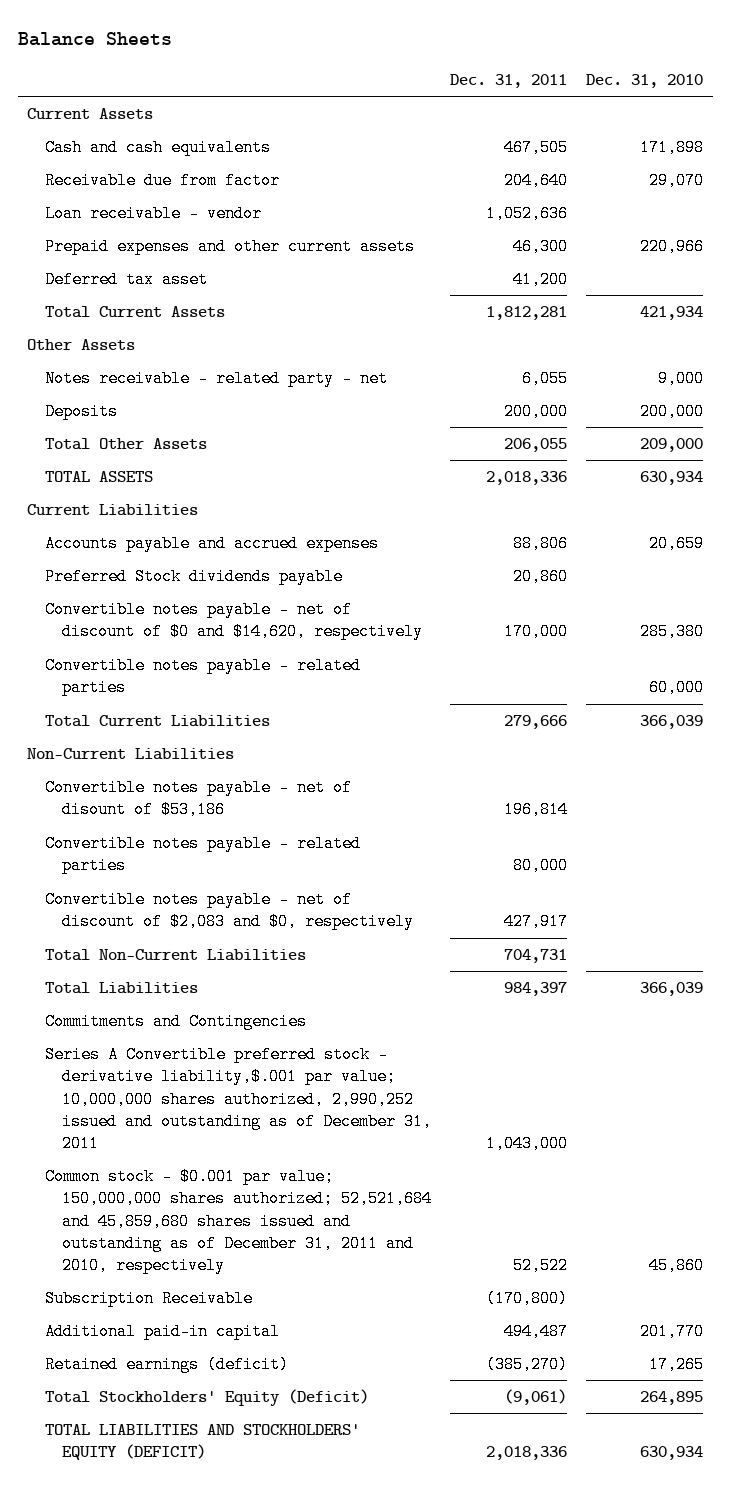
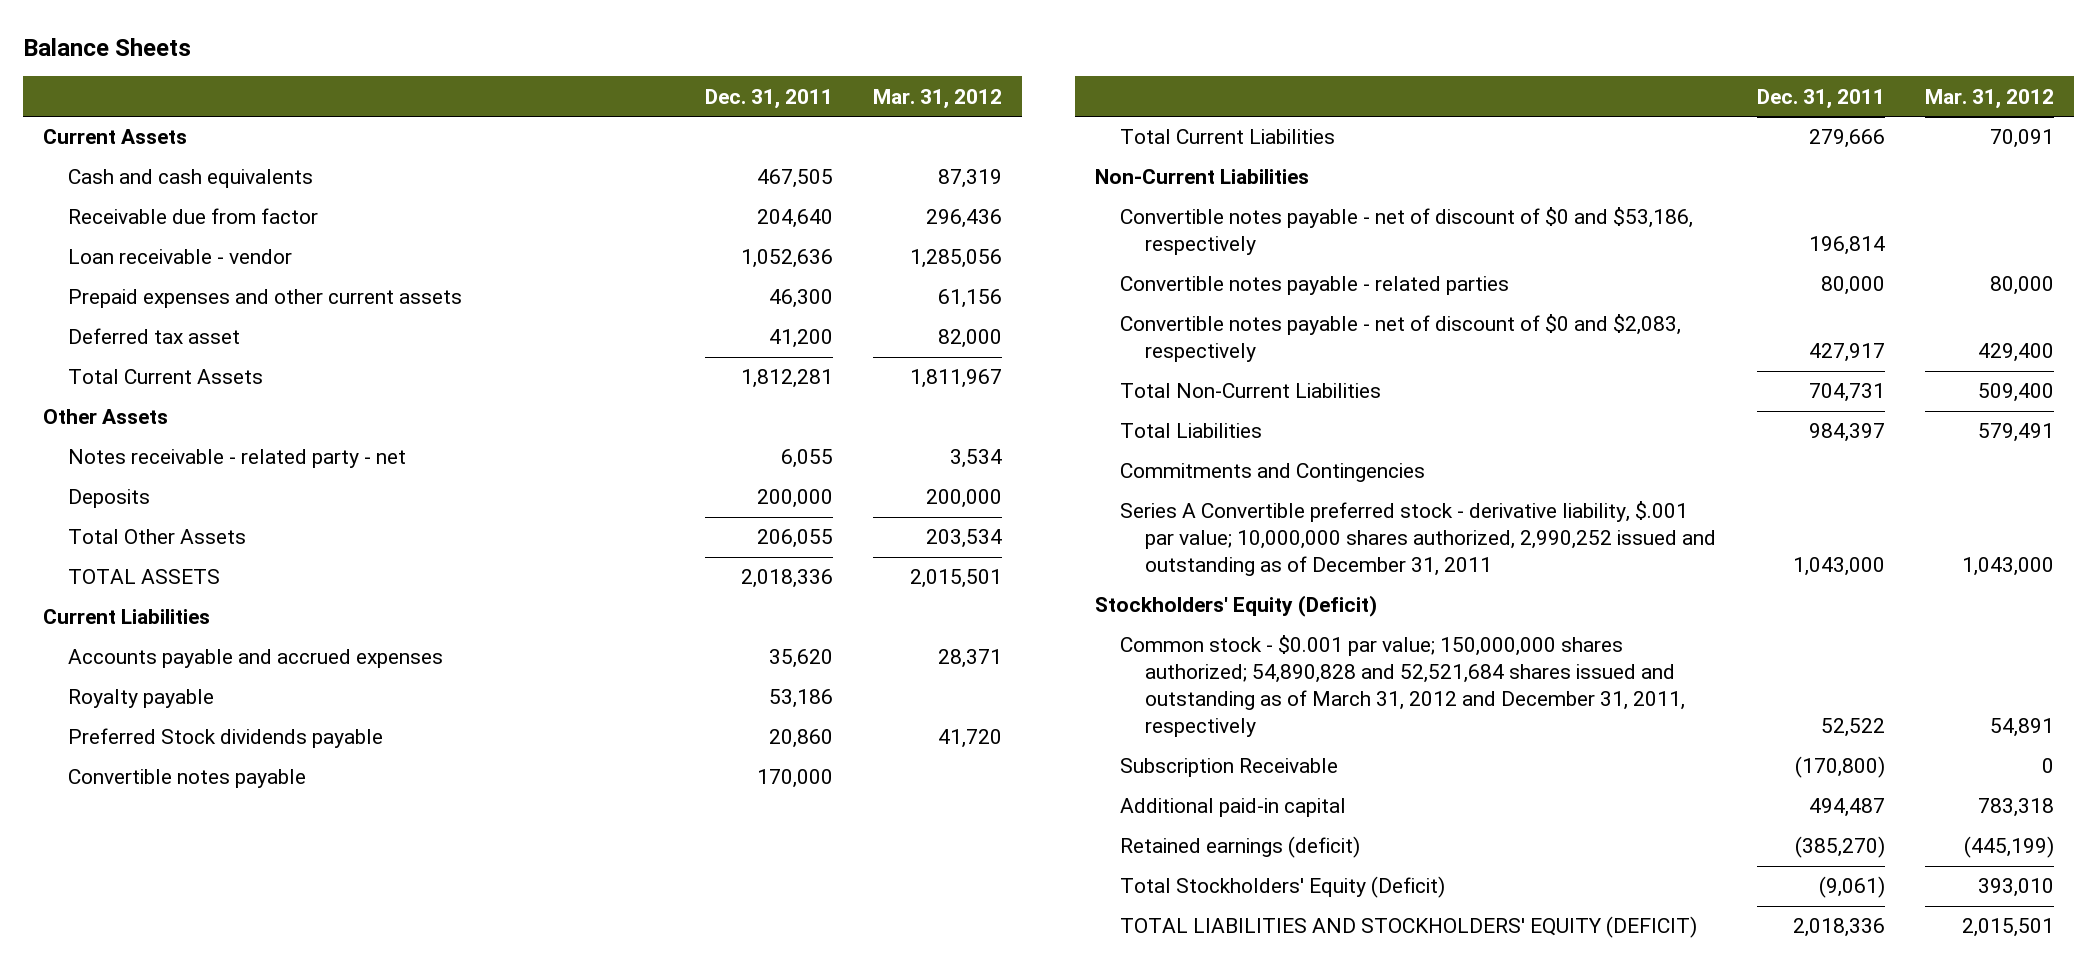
- | Dec. 31, 2011 | Dec. 31, 2010
+ | Dec. 31, 2011 | Mar. 31, 2012
- Accounts payable and accrued expenses | 88,806 | 20,659
+ Accounts payable and accrued expenses | 35,620 | 28,371
+ Royalty payable | 53,186 |
- Convertible notes payable - net of discount of $0 and $14,620, respectively | 170,000 | 285,380
- Convertible notes payable - related parties | | 60,000
+ Convertible notes payable | 170,000 |
- Convertible notes payable - net of disount of $53,186 | 196,814 |
+ Convertible notes payable - net of discount of $0 and $53,186, respectively | 196,814 |
- Convertible notes payable - net of discount of $2,083 and $0, respectively | 427,917 |
+ Convertible notes payable - net of discount of $0 and $2,083, respectively | 427,917 | 429,400
- Series A Convertible preferred stock - derivative liability,$.001 par value; 10,000,000 shares authorized, 2,990,252 issued and outstanding as of December 31, 2011 | 1,043,000 |
- Common stock - $0.001 par value; 150,000,000 shares authorized; 52,521,684 and 45,859,680 shares issued and outstanding as of December 31, 2011 and 2010, respectively | 52,522 | 45,860
+ Series A Convertible preferred stock - derivative liability, $.001 par value; 10,000,000 shares authorized, 2,990,252 issued and outstanding as of December 31, 2011 | 1,043,000 | 1,043,000
+ Stockholders' Equity (Deficit)
+ Common stock - $0.001 par value; 150,000,000 shares authorized; 54,890,828 and 52,521,684 shares issued and outstanding as of March 31, 2012 and December 31, 2011, respectively | 52,522 | 54,891

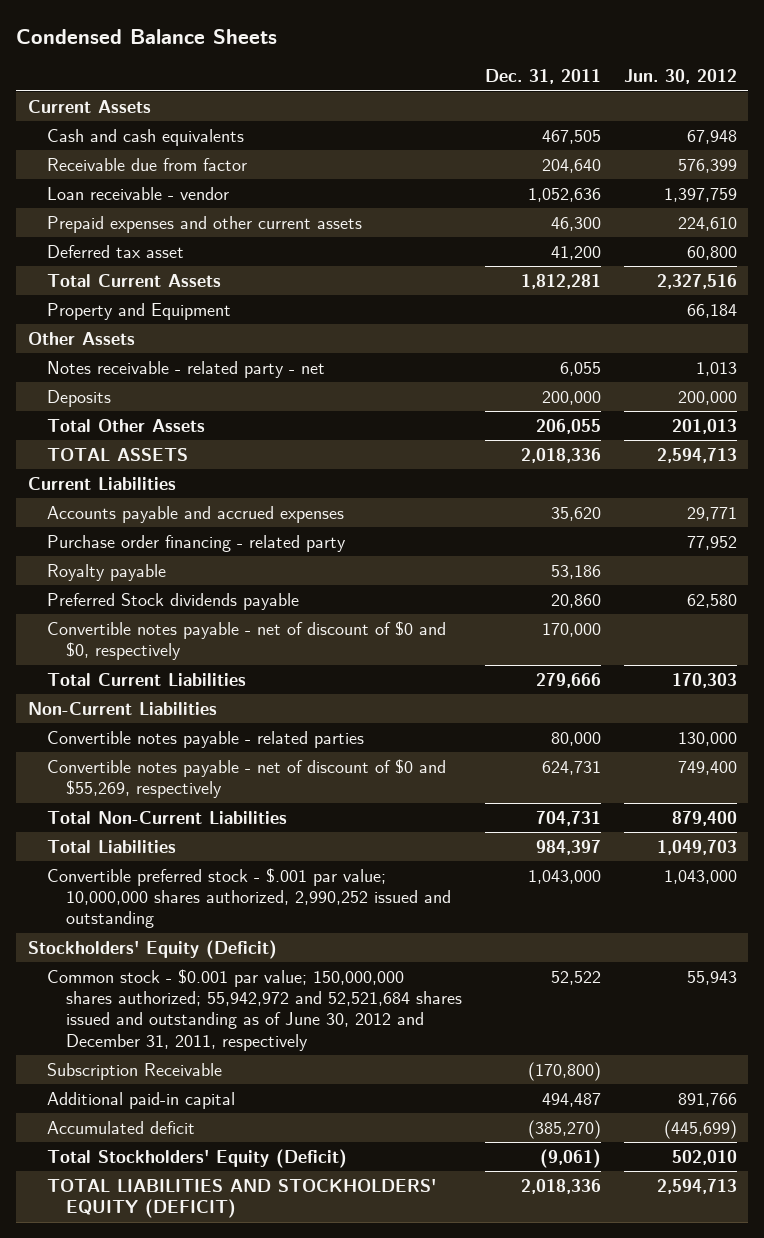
- Balance Sheets
+ Condensed Balance Sheets
- | Dec. 31, 2011 | Mar. 31, 2012
+ | Dec. 31, 2011 | Jun. 30, 2012
+ Property and Equipment | | 66,184
+ Purchase order financing - related party | | 77,952
- Convertible notes payable | 170,000 |
+ Convertible notes payable - net of discount of $0 and $0, respectively | 170,000 |
- Convertible notes payable - net of discount of $0 and $53,186, respectively | 196,814 |
- Convertible notes payable - net of discount of $0 and $2,083, respectively | 427,917 | 429,400
+ Convertible notes payable - net of discount of $0 and $55,269, respectively | 624,731 | 749,400
- Commitments and Contingencies
- Series A Convertible preferred stock - derivative liability, $.001 par value; 10,000,000 shares authorized, 2,990,252 issued and outstanding as of December 31, 2011 | 1,043,000 | 1,043,000
+ Convertible preferred stock - $.001 par value; 10,000,000 shares authorized, 2,990,252 issued and outstanding | 1,043,000 | 1,043,000
- Common stock - $0.001 par value; 150,000,000 shares authorized; 54,890,828 and 52,521,684 shares issued and outstanding as of March 31, 2012 and December 31, 2011, respectively | 52,522 | 54,891
+ Common stock - $0.001 par value; 150,000,000 shares authorized; 55,942,972 and 52,521,684 shares issued and outstanding as of June 30, 2012 and December 31, 2011, respectively | 52,522 | 55,943
- Retained earnings (deficit) | (385,270) | (445,199)
+ Accumulated deficit | (385,270) | (445,699)

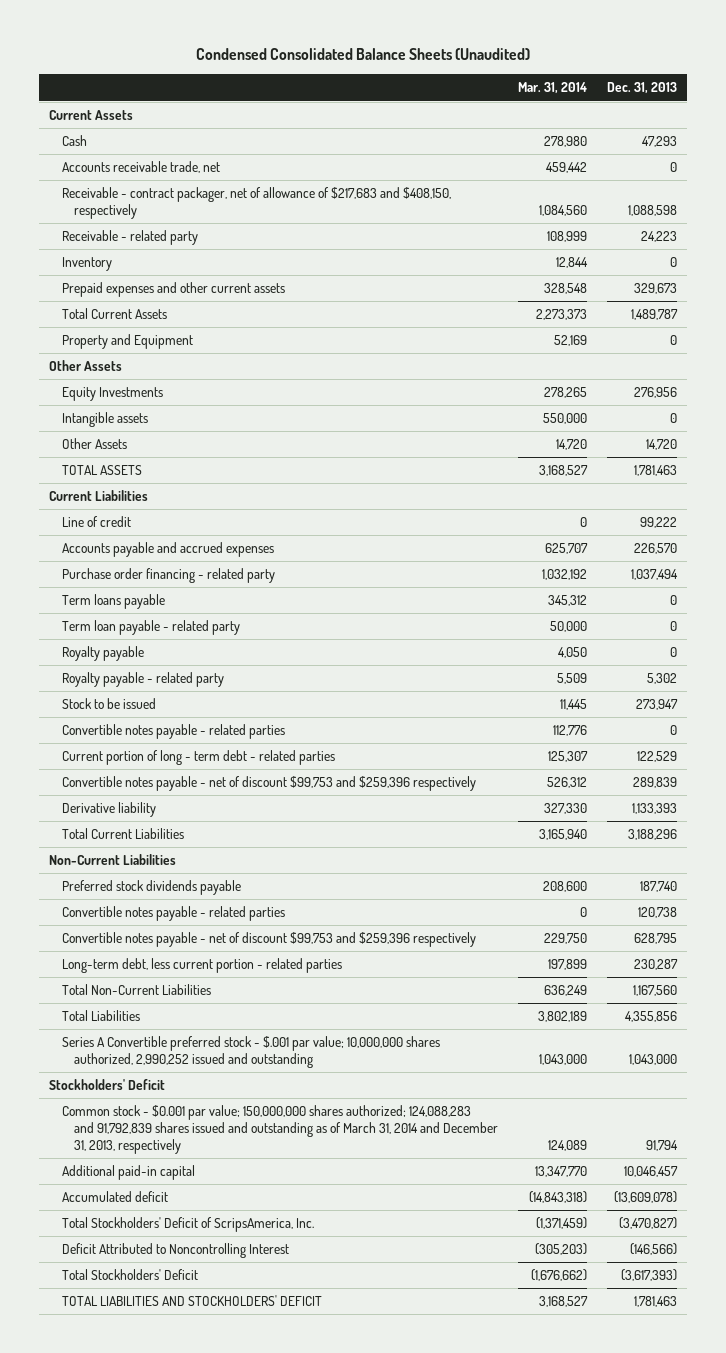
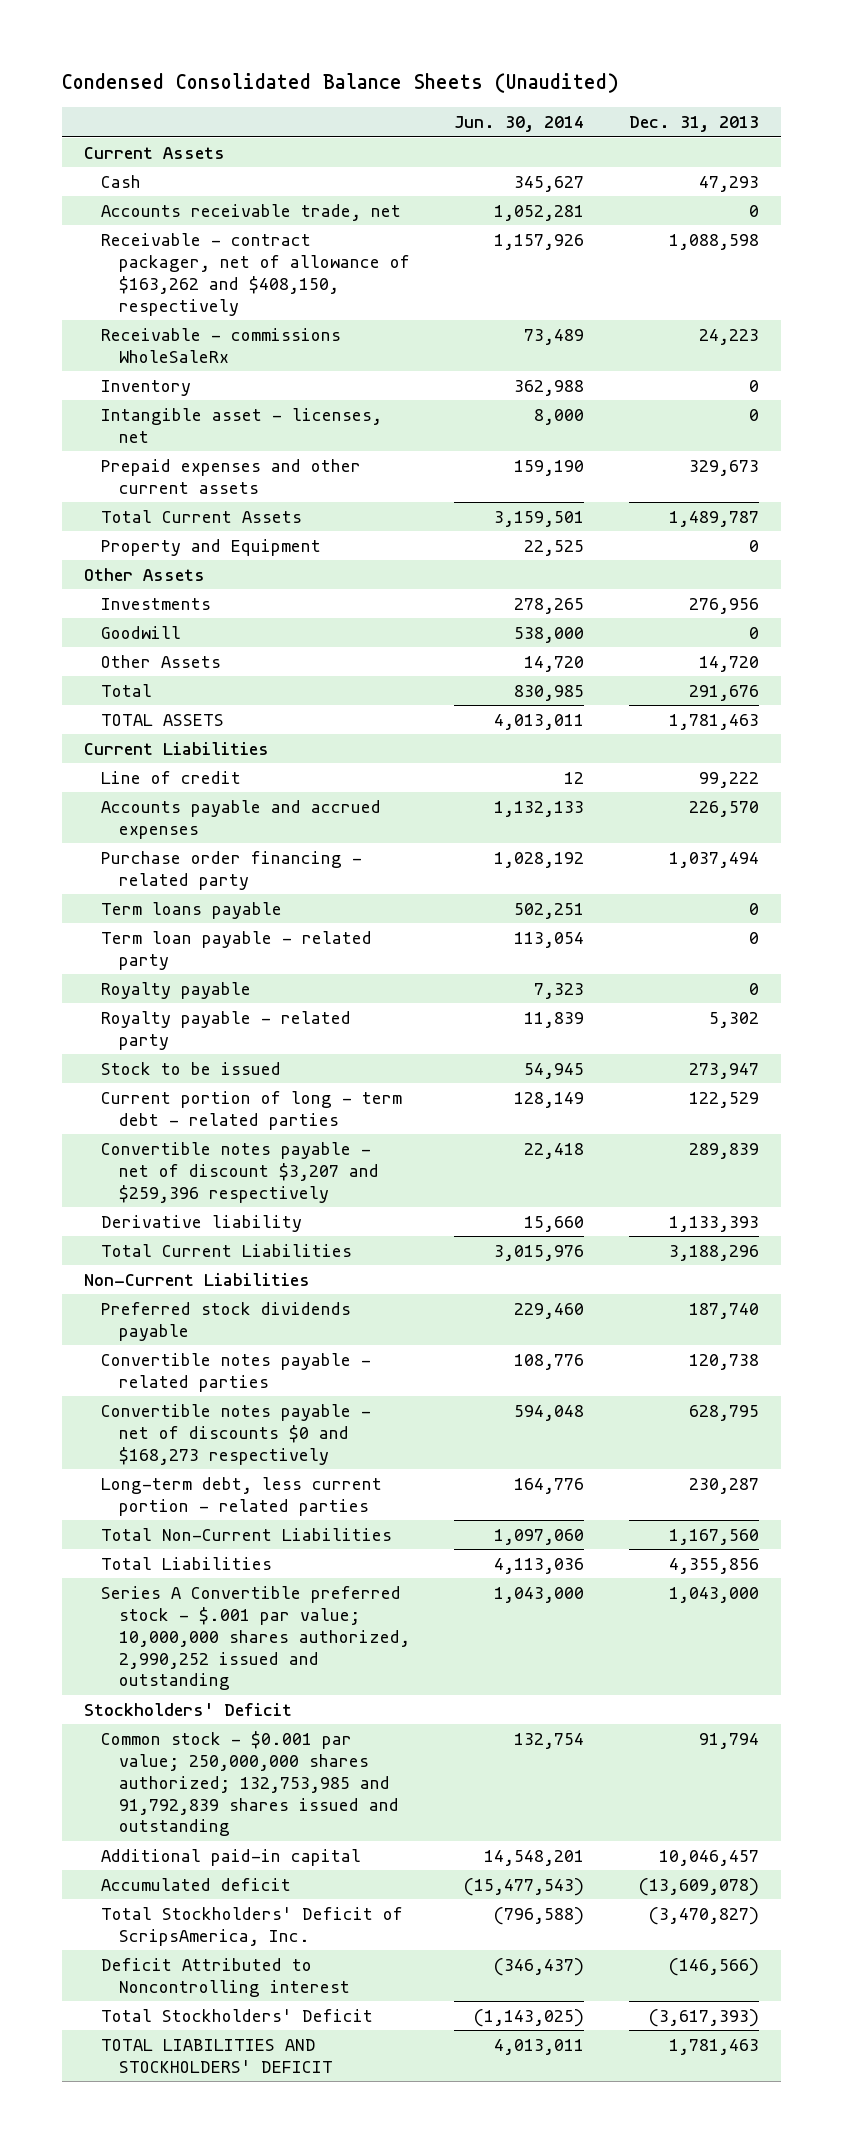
- | Mar. 31, 2014 | Dec. 31, 2013
+ | Jun. 30, 2014 | Dec. 31, 2013
- Receivable - contract packager, net of allowance of $217,683 and $408,150, respectively | 1,084,560 | 1,088,598
- Receivable - related party | 108,999 | 24,223
+ Receivable - contract packager, net of allowance of $163,262 and $408,150, respectively | 1,157,926 | 1,088,598
+ Receivable - commissions WholeSaleRx | 73,489 | 24,223
+ Intangible asset - licenses, net | 8,000 | 0
- Equity Investments | 278,265 | 276,956
- Intangible assets | 550,000 | 0
+ Investments | 278,265 | 276,956
+ Goodwill | 538,000 | 0
+ Total | 830,985 | 291,676
- Convertible notes payable - related parties | 112,776 | 0
- Convertible notes payable - net of discount $99,753 and $259,396 respectively | 526,312 | 289,839
+ Convertible notes payable - net of discount $3,207 and $259,396 respectively | 22,418 | 289,839
- Convertible notes payable - net of discount $99,753 and $259,396 respectively | 229,750 | 628,795
+ Convertible notes payable - net of discounts $0 and $168,273 respectively | 594,048 | 628,795
- Common stock - $0.001 par value; 150,000,000 shares authorized; 124,088,283 and 91,792,839 shares issued and outstanding as of March 31, 2014 and December 31, 2013, respectively | 124,089 | 91,794
+ Common stock - $0.001 par value; 250,000,000 shares authorized; 132,753,985 and 91,792,839 shares issued and outstanding | 132,754 | 91,794
- Deficit Attributed to Noncontrolling Interest | (305,203) | (146,566)
+ Deficit Attributed to Noncontrolling interest | (346,437) | (146,566)

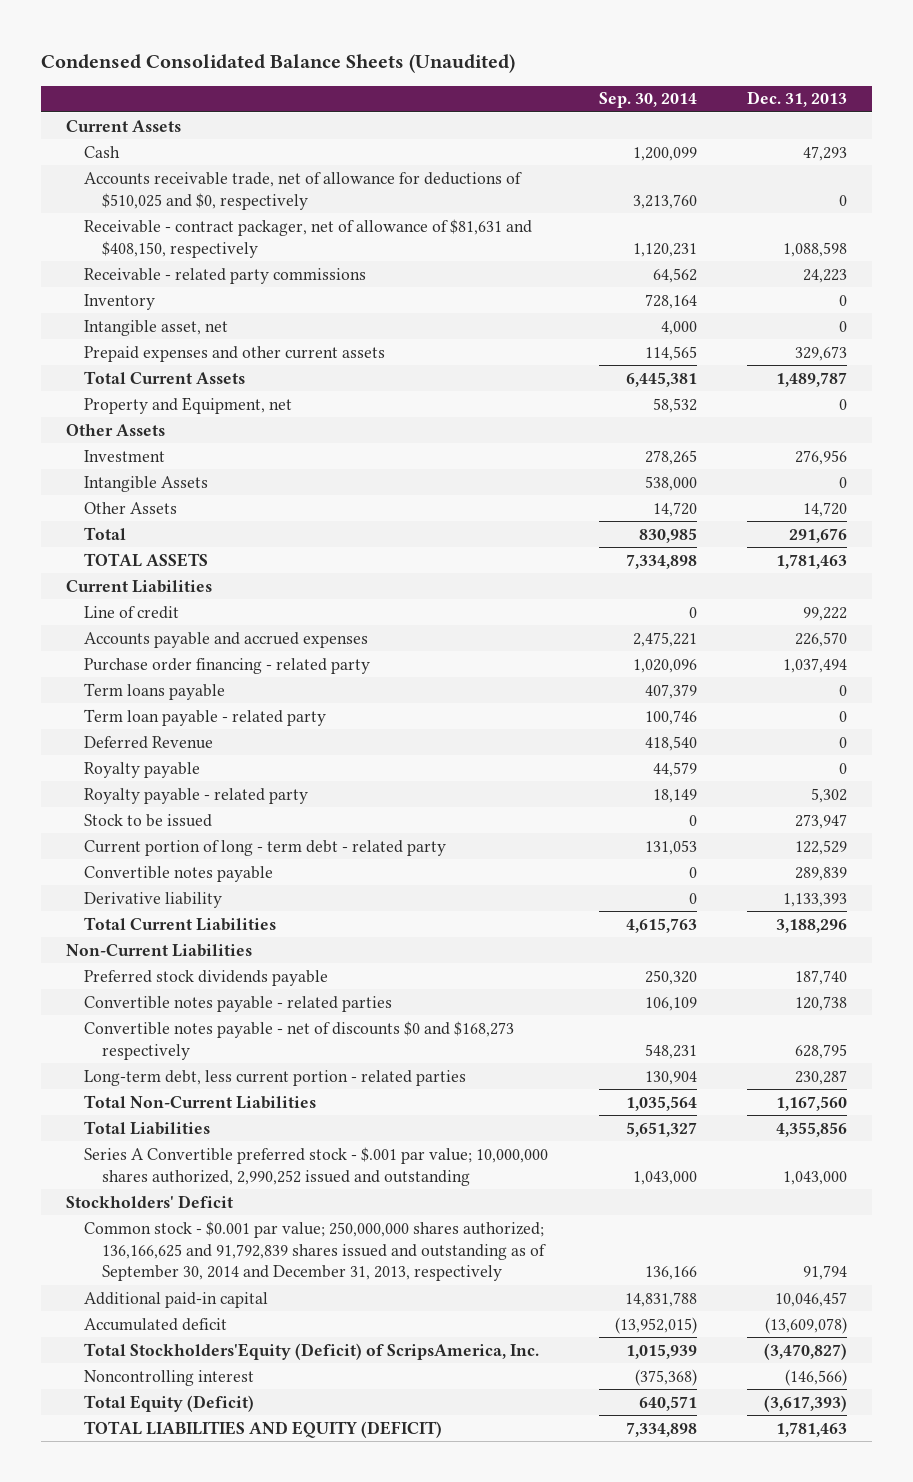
- | Jun. 30, 2014 | Dec. 31, 2013
+ | Sep. 30, 2014 | Dec. 31, 2013
- Accounts receivable trade, net | 1,052,281 | 0
- Receivable - contract packager, net of allowance of $163,262 and $408,150, respectively | 1,157,926 | 1,088,598
- Receivable - commissions WholeSaleRx | 73,489 | 24,223
+ Accounts receivable trade, net of allowance for deductions of $510,025 and $0, respectively | 3,213,760 | 0
+ Receivable - contract packager, net of allowance of $81,631 and $408,150, respectively | 1,120,231 | 1,088,598
+ Receivable - related party commissions | 64,562 | 24,223
- Intangible asset - licenses, net | 8,000 | 0
+ Intangible asset, net | 4,000 | 0
- Property and Equipment | 22,525 | 0
+ Property and Equipment, net | 58,532 | 0
- Investments | 278,265 | 276,956
- Goodwill | 538,000 | 0
+ Investment | 278,265 | 276,956
+ Intangible Assets | 538,000 | 0
+ Deferred Revenue | 418,540 | 0
- Current portion of long - term debt - related parties | 128,149 | 122,529
- Convertible notes payable - net of discount $3,207 and $259,396 respectively | 22,418 | 289,839
+ Current portion of long - term debt - related party | 131,053 | 122,529
+ Convertible notes payable | 0 | 289,839
- Common stock - $0.001 par value; 250,000,000 shares authorized; 132,753,985 and 91,792,839 shares issued and outstanding | 132,754 | 91,794
+ Common stock - $0.001 par value; 250,000,000 shares authorized; 136,166,625 and 91,792,839 shares issued and outstanding as of September 30, 2014 and December 31, 2013, respectively | 136,166 | 91,794
- Total Stockholders' Deficit of ScripsAmerica, Inc. | (796,588) | (3,470,827)
- Deficit Attributed to Noncontrolling interest | (346,437) | (146,566)
- Total Stockholders' Deficit | (1,143,025) | (3,617,393)
- TOTAL LIABILITIES AND STOCKHOLDERS' DEFICIT | 4,013,011 | 1,781,463
+ Total Stockholders'Equity (Deficit) of ScripsAmerica, Inc. | 1,015,939 | (3,470,827)
+ Noncontrolling interest | (375,368) | (146,566)
+ Total Equity (Deficit) | 640,571 | (3,617,393)
+ TOTAL LIABILITIES AND EQUITY (DEFICIT) | 7,334,898 | 1,781,463

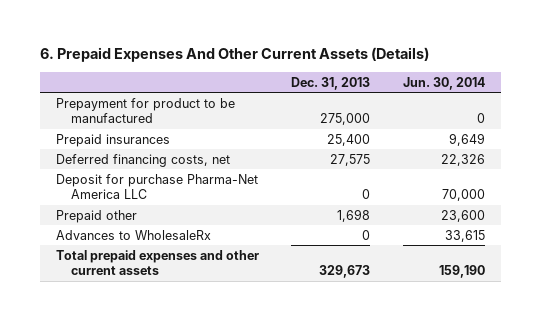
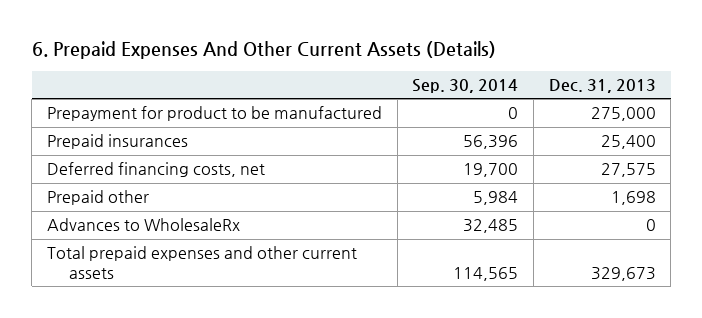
- | Dec. 31, 2013 | Jun. 30, 2014
+ | Sep. 30, 2014 | Dec. 31, 2013
- Deposit for purchase Pharma-Net America LLC | 0 | 70,000

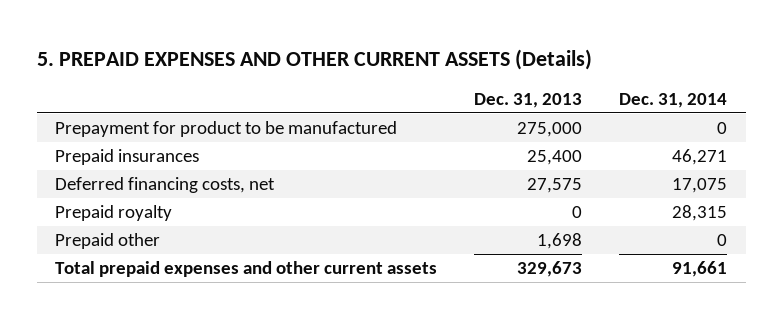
- 6. Prepaid Expenses And Other Current Assets (Details)
+ 5. PREPAID EXPENSES AND OTHER CURRENT ASSETS (Details)
- | Sep. 30, 2014 | Dec. 31, 2013
+ | Dec. 31, 2013 | Dec. 31, 2014
+ Prepaid royalty | 0 | 28,315
- Advances to WholesaleRx | 32,485 | 0

